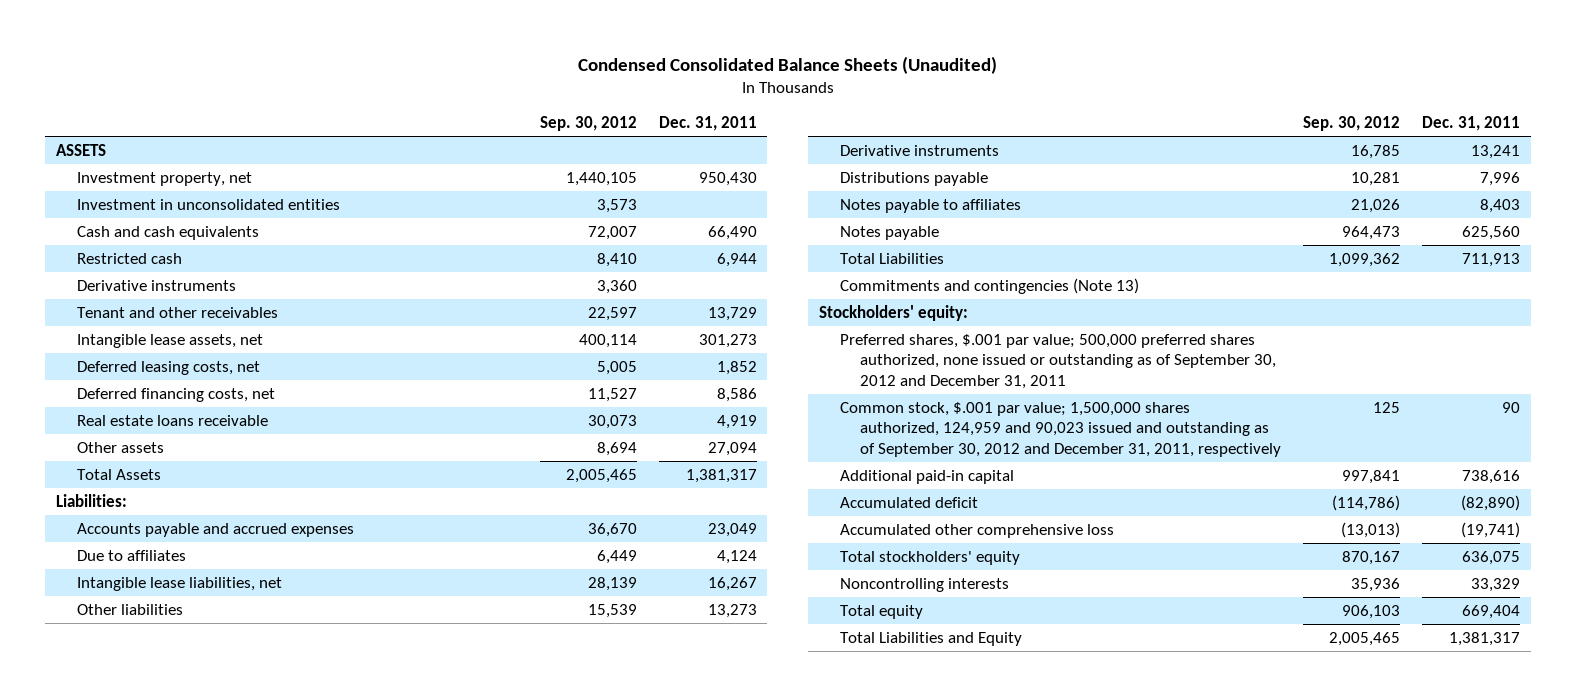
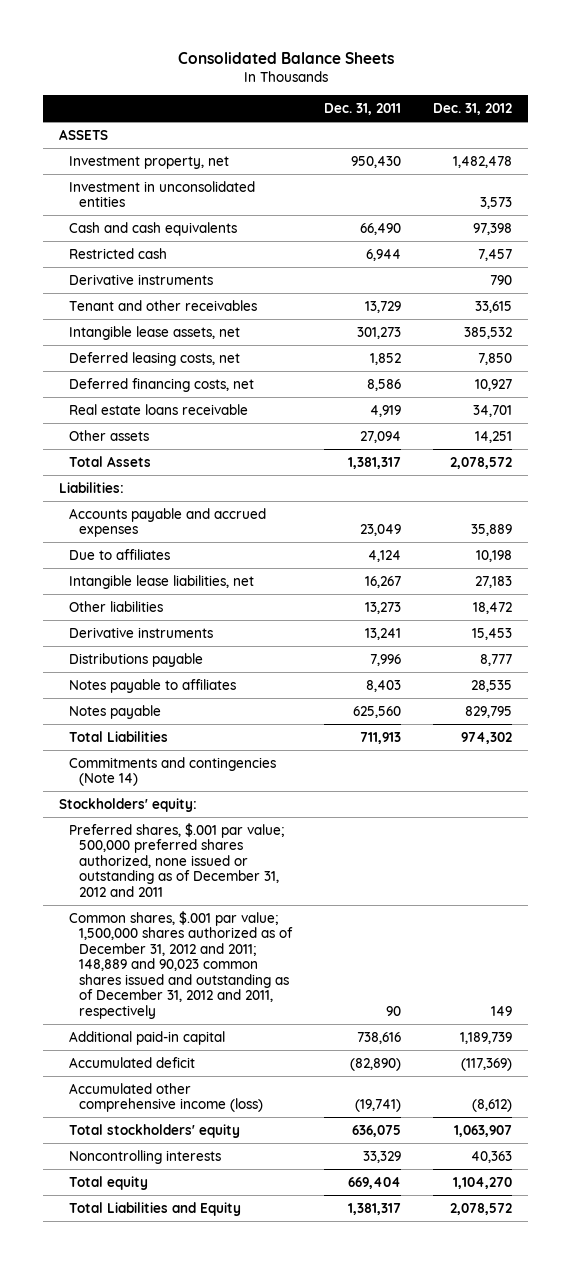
- Condensed Consolidated Balance Sheets (Unaudited)
+ Consolidated Balance Sheets
- | Sep. 30, 2012 | Dec. 31, 2011
+ | Dec. 31, 2011 | Dec. 31, 2012
- Commitments and contingencies (Note 13)
+ Commitments and contingencies (Note 14)
- Preferred shares, $.001 par value; 500,000 preferred shares authorized, none issued or outstanding as of September 30, 2012 and December 31, 2011
- Common stock, $.001 par value; 1,500,000 shares authorized, 124,959 and 90,023 issued and outstanding as of September 30, 2012 and December 31, 2011, respectively | 125 | 90
+ Preferred shares, $.001 par value; 500,000 preferred shares authorized, none issued or outstanding as of December 31, 2012 and 2011
+ Common shares, $.001 par value; 1,500,000 shares authorized as of December 31, 2012 and 2011; 148,889 and 90,023 common shares issued and outstanding as of December 31, 2012 and 2011, respectively | 90 | 149
- Accumulated other comprehensive loss | (13,013) | (19,741)
+ Accumulated other comprehensive income (loss) | (19,741) | (8,612)

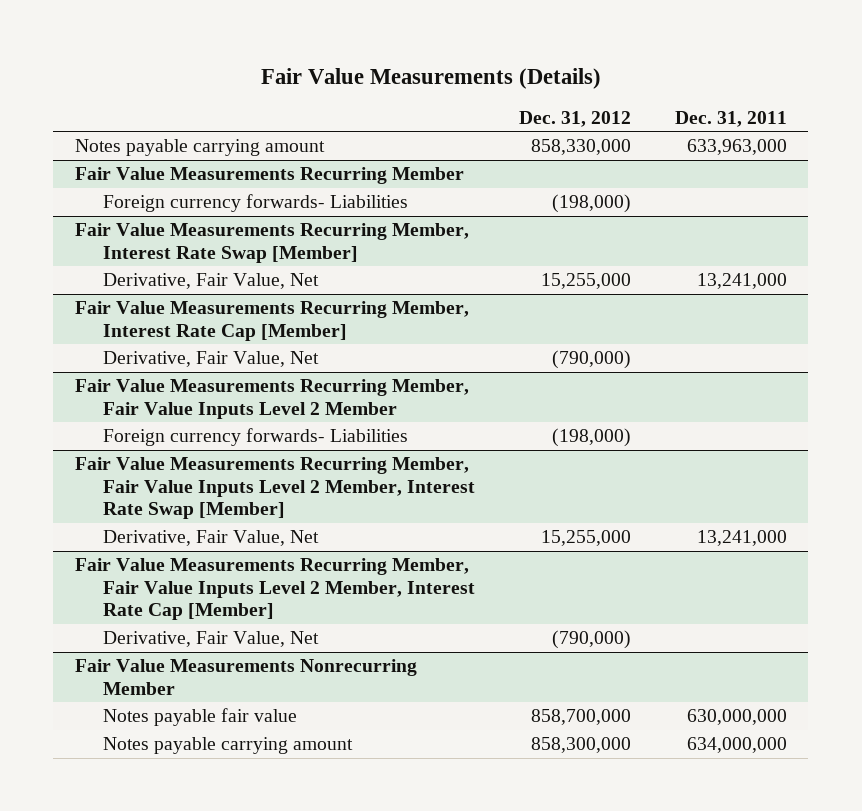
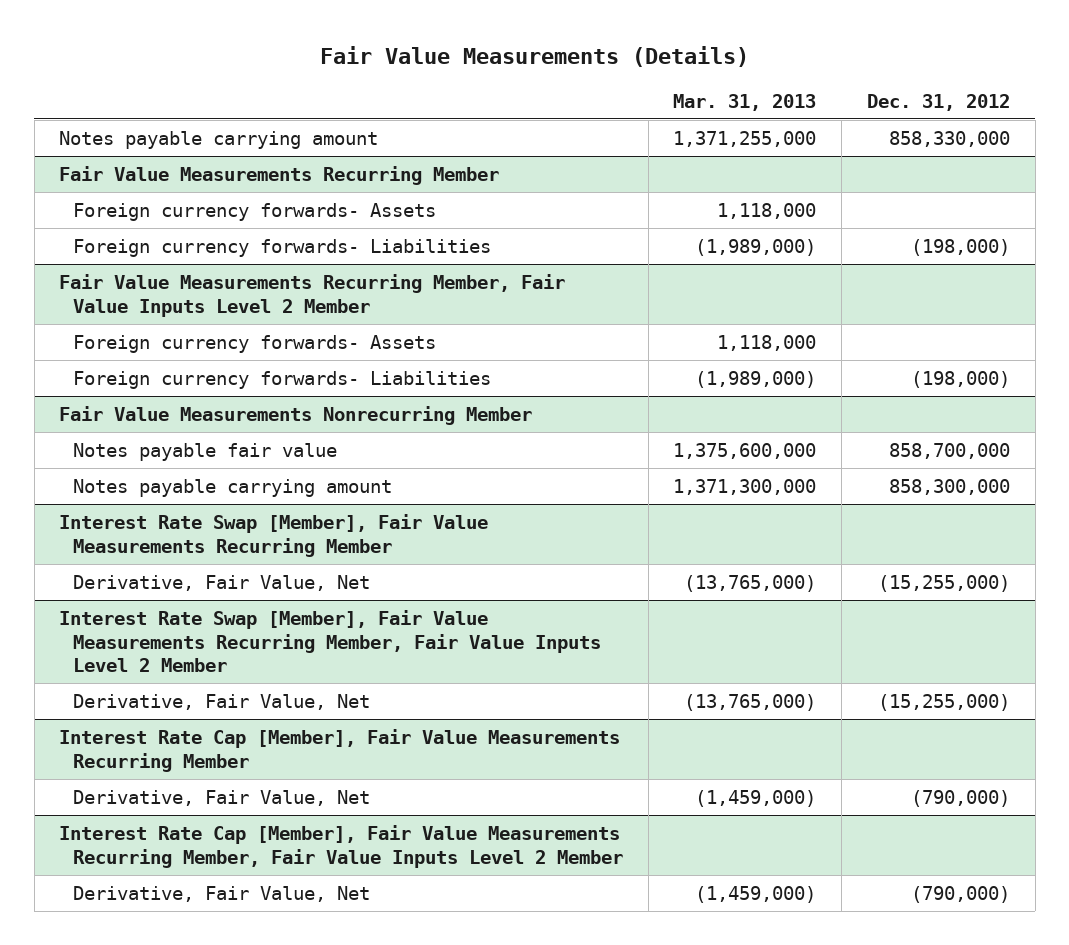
- | Dec. 31, 2012 | Dec. 31, 2011
+ | Mar. 31, 2013 | Dec. 31, 2012
@ Fair Value Measurements Recurring Member
+ Foreign currency forwards- Assets | 1,118,000 |
- Fair Value Measurements Recurring Member, Interest Rate Swap [Member]
- Derivative, Fair Value, Net | 15,255,000 | 13,241,000
- Fair Value Measurements Recurring Member, Interest Rate Cap [Member]
- Derivative, Fair Value, Net | (790,000) |
@ Fair Value Measurements Recurring Member, Fair Value Inputs Level 2 Member
+ Foreign currency forwards- Assets | 1,118,000 |
- Fair Value Measurements Recurring Member, Fair Value Inputs Level 2 Member, Interest Rate Swap [Member]
- Derivative, Fair Value, Net | 15,255,000 | 13,241,000
- Fair Value Measurements Recurring Member, Fair Value Inputs Level 2 Member, Interest Rate Cap [Member]
- Derivative, Fair Value, Net | (790,000) |
+ Interest Rate Swap [Member], Fair Value Measurements Recurring Member
+ Derivative, Fair Value, Net | (13,765,000) | (15,255,000)
+ Interest Rate Swap [Member], Fair Value Measurements Recurring Member, Fair Value Inputs Level 2 Member
+ Derivative, Fair Value, Net | (13,765,000) | (15,255,000)
+ Interest Rate Cap [Member], Fair Value Measurements Recurring Member
+ Derivative, Fair Value, Net | (1,459,000) | (790,000)
+ Interest Rate Cap [Member], Fair Value Measurements Recurring Member, Fair Value Inputs Level 2 Member
+ Derivative, Fair Value, Net | (1,459,000) | (790,000)

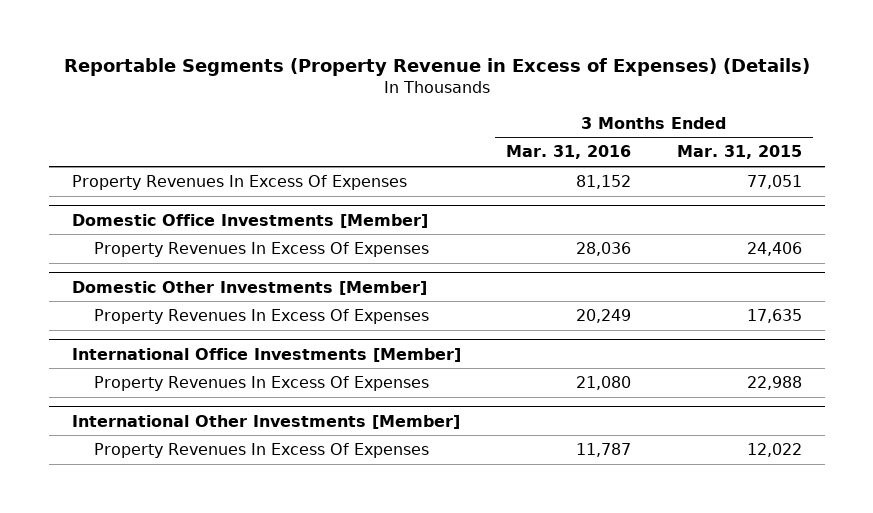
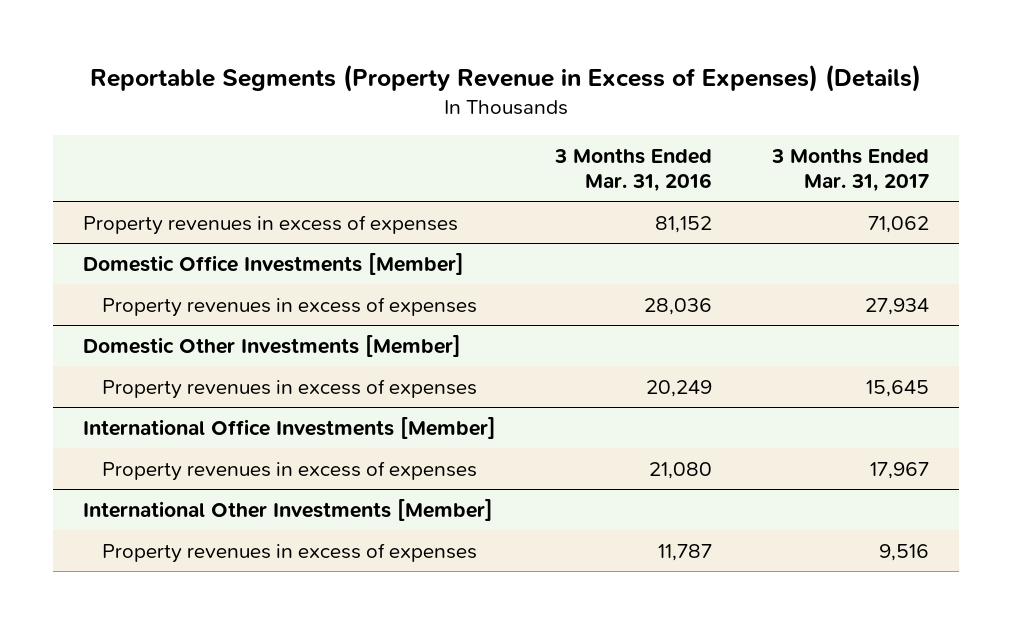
- | 3 Months Ended Mar. 31, 2016 | 3 Months Ended Mar. 31, 2015
+ | 3 Months Ended Mar. 31, 2016 | 3 Months Ended Mar. 31, 2017
- Property Revenues In Excess Of Expenses | 81,152 | 77,051
+ Property revenues in excess of expenses | 81,152 | 71,062
@ Domestic Office Investments [Member]
- Property Revenues In Excess Of Expenses | 28,036 | 24,406
+ Property revenues in excess of expenses | 28,036 | 27,934
@ Domestic Other Investments [Member]
- Property Revenues In Excess Of Expenses | 20,249 | 17,635
+ Property revenues in excess of expenses | 20,249 | 15,645
@ International Office Investments [Member]
- Property Revenues In Excess Of Expenses | 21,080 | 22,988
+ Property revenues in excess of expenses | 21,080 | 17,967
@ International Other Investments [Member]
- Property Revenues In Excess Of Expenses | 11,787 | 12,022
+ Property revenues in excess of expenses | 11,787 | 9,516

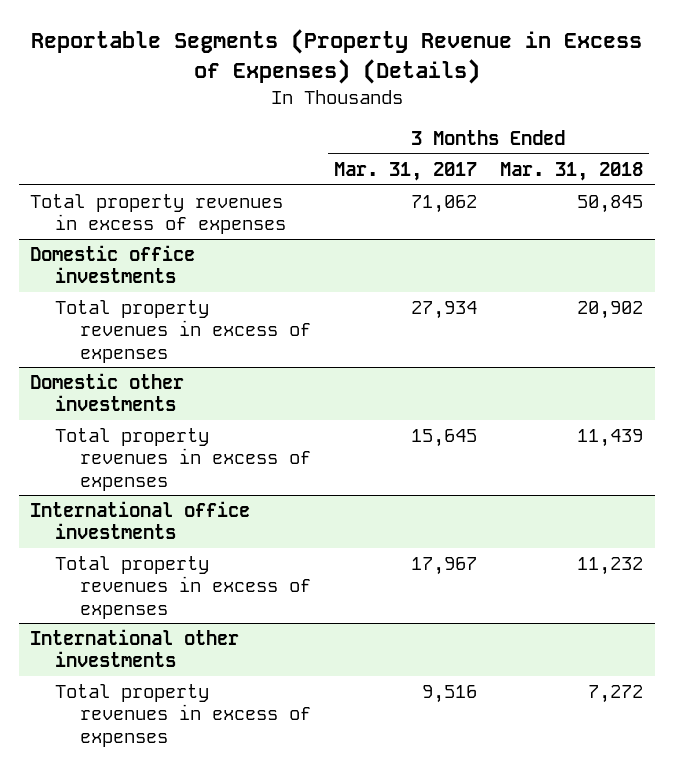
- | 3 Months Ended Mar. 31, 2016 | 3 Months Ended Mar. 31, 2017
+ | 3 Months Ended Mar. 31, 2017 | 3 Months Ended Mar. 31, 2018
- Property revenues in excess of expenses | 81,152 | 71,062
- Domestic Office Investments [Member]
- Property revenues in excess of expenses | 28,036 | 27,934
- Domestic Other Investments [Member]
- Property revenues in excess of expenses | 20,249 | 15,645
- International Office Investments [Member]
- Property revenues in excess of expenses | 21,080 | 17,967
- International Other Investments [Member]
- Property revenues in excess of expenses | 11,787 | 9,516
+ Total property revenues in excess of expenses | 71,062 | 50,845
+ Domestic office investments
+ Total property revenues in excess of expenses | 27,934 | 20,902
+ Domestic other investments
+ Total property revenues in excess of expenses | 15,645 | 11,439
+ International office investments
+ Total property revenues in excess of expenses | 17,967 | 11,232
+ International other investments
+ Total property revenues in excess of expenses | 9,516 | 7,272

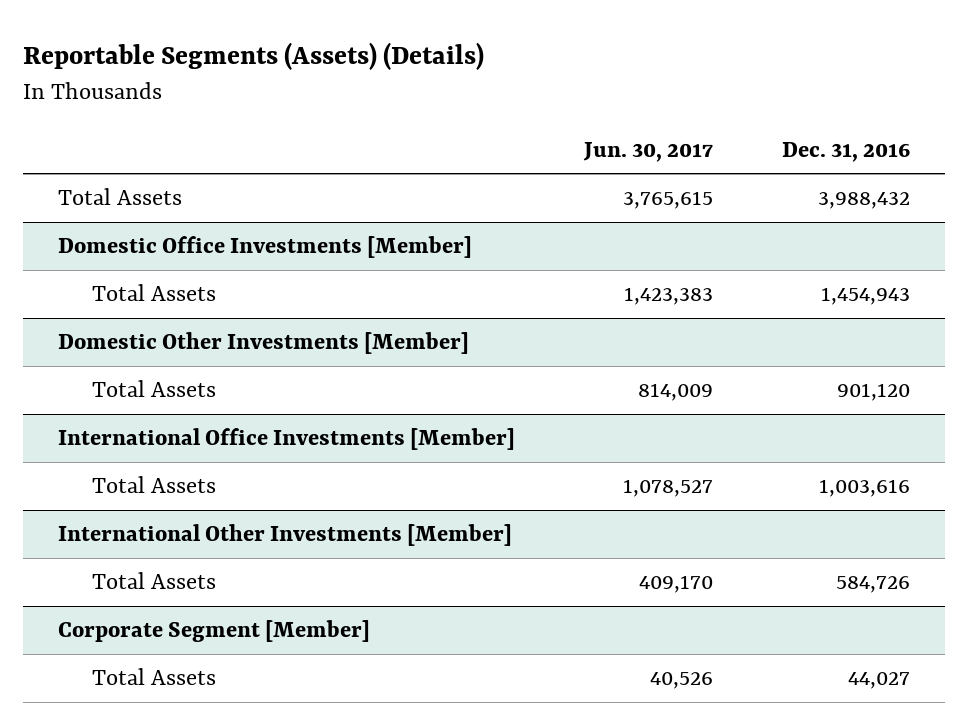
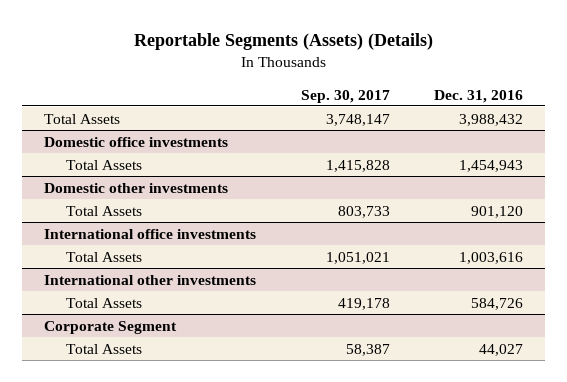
- | Jun. 30, 2017 | Dec. 31, 2016
+ | Sep. 30, 2017 | Dec. 31, 2016
- Domestic Office Investments [Member]
+ Domestic office investments
- Domestic Other Investments [Member]
+ Domestic other investments
- International Office Investments [Member]
+ International office investments
- International Other Investments [Member]
+ International other investments
- Corporate Segment [Member]
+ Corporate Segment

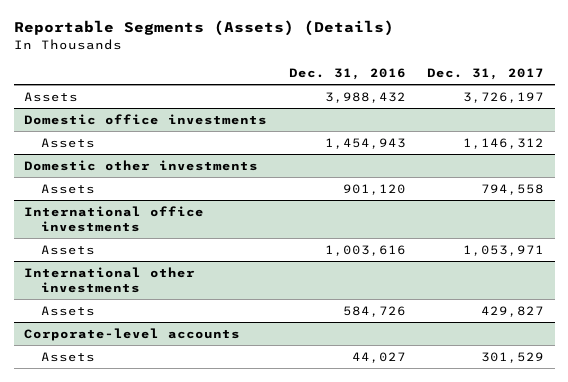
- | Sep. 30, 2017 | Dec. 31, 2016
+ | Dec. 31, 2016 | Dec. 31, 2017
- Total Assets | 3,748,147 | 3,988,432
+ Assets | 3,988,432 | 3,726,197
@ Domestic office investments
- Total Assets | 1,415,828 | 1,454,943
+ Assets | 1,454,943 | 1,146,312
@ Domestic other investments
- Total Assets | 803,733 | 901,120
+ Assets | 901,120 | 794,558
@ International office investments
- Total Assets | 1,051,021 | 1,003,616
+ Assets | 1,003,616 | 1,053,971
@ International other investments
- Total Assets | 419,178 | 584,726
- Corporate Segment
- Total Assets | 58,387 | 44,027
@ International other investments
+ Assets | 584,726 | 429,827
+ Corporate-level accounts
+ Assets | 44,027 | 301,529

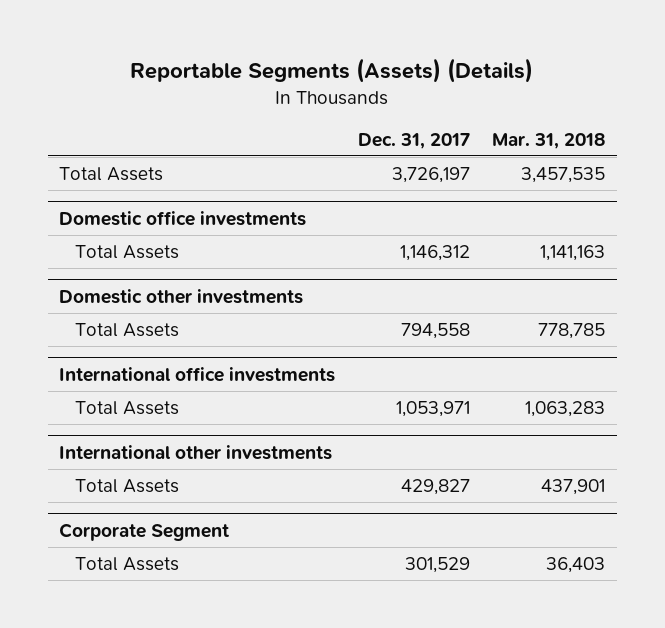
- | Dec. 31, 2016 | Dec. 31, 2017
+ | Dec. 31, 2017 | Mar. 31, 2018
- Assets | 3,988,432 | 3,726,197
+ Total Assets | 3,726,197 | 3,457,535
@ Domestic office investments
- Assets | 1,454,943 | 1,146,312
+ Total Assets | 1,146,312 | 1,141,163
@ Domestic other investments
- Assets | 901,120 | 794,558
+ Total Assets | 794,558 | 778,785
@ International office investments
- Assets | 1,003,616 | 1,053,971
+ Total Assets | 1,053,971 | 1,063,283
@ International other investments
- Assets | 584,726 | 429,827
- Corporate-level accounts
- Assets | 44,027 | 301,529
@ International other investments
+ Total Assets | 429,827 | 437,901
+ Corporate Segment
+ Total Assets | 301,529 | 36,403

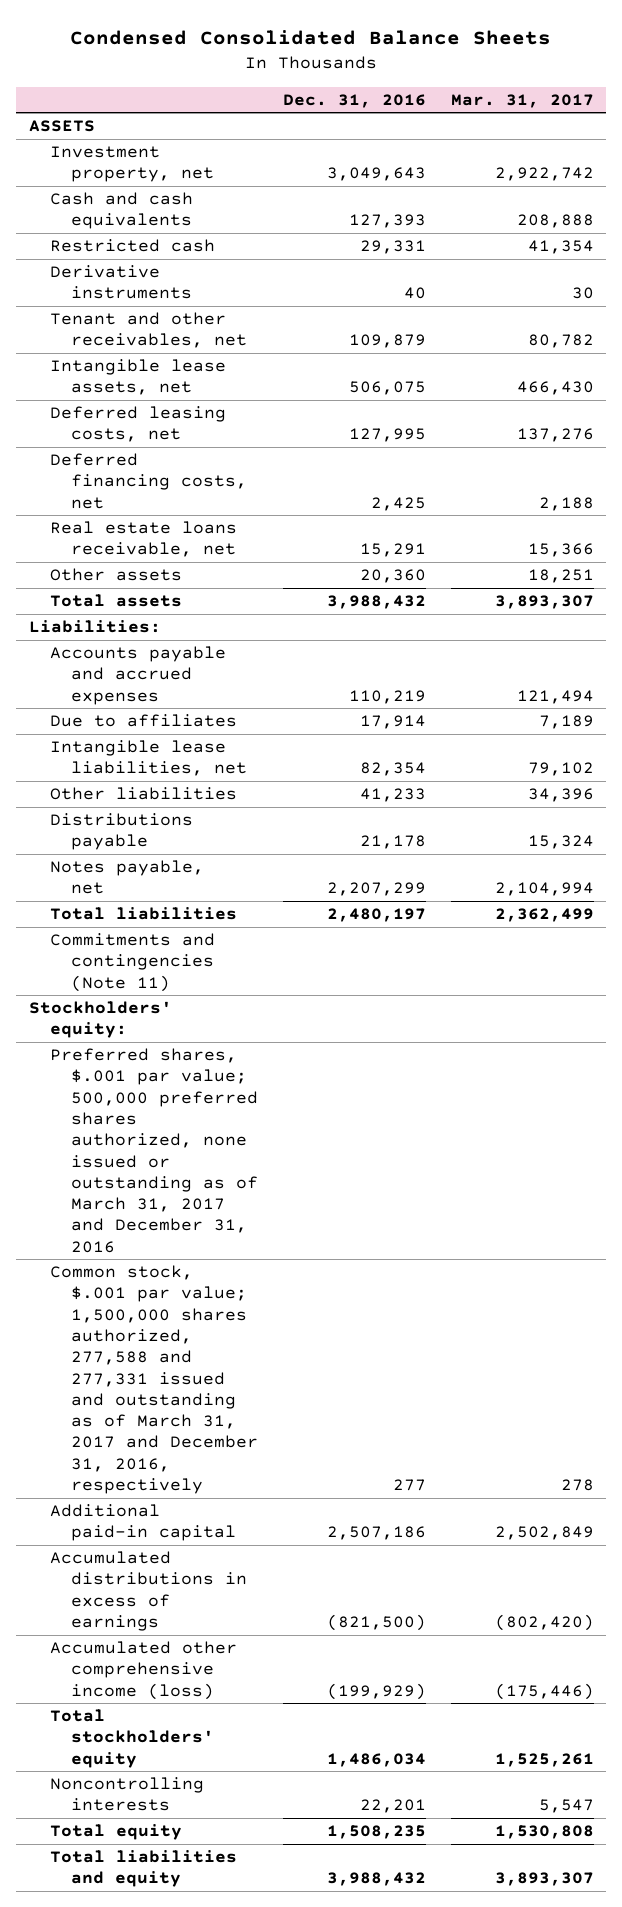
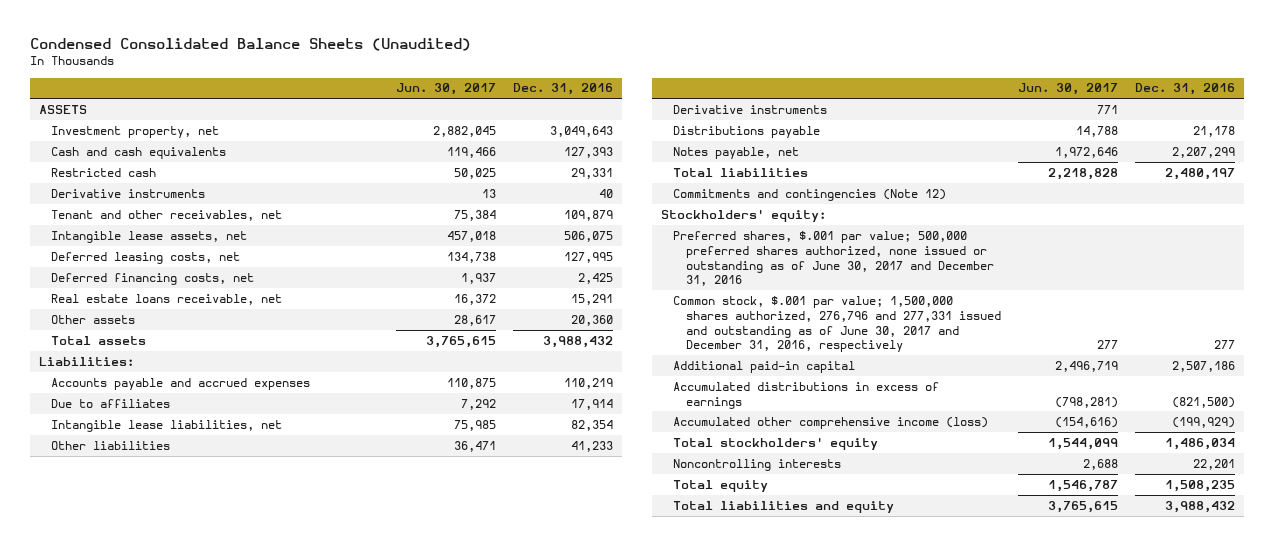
- Condensed Consolidated Balance Sheets
+ Condensed Consolidated Balance Sheets (Unaudited)
- | Dec. 31, 2016 | Mar. 31, 2017
+ | Jun. 30, 2017 | Dec. 31, 2016
+ Derivative instruments | 771 |
- Commitments and contingencies (Note 11)
+ Commitments and contingencies (Note 12)
- Preferred shares, $.001 par value; 500,000 preferred shares authorized, none issued or outstanding as of March 31, 2017 and December 31, 2016
- Common stock, $.001 par value; 1,500,000 shares authorized, 277,588 and 277,331 issued and outstanding as of March 31, 2017 and December 31, 2016, respectively | 277 | 278
+ Preferred shares, $.001 par value; 500,000 preferred shares authorized, none issued or outstanding as of June 30, 2017 and December 31, 2016
+ Common stock, $.001 par value; 1,500,000 shares authorized, 276,796 and 277,331 issued and outstanding as of June 30, 2017 and December 31, 2016, respectively | 277 | 277

